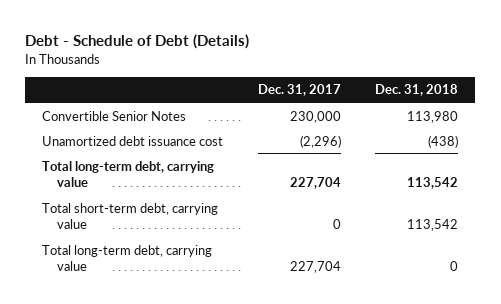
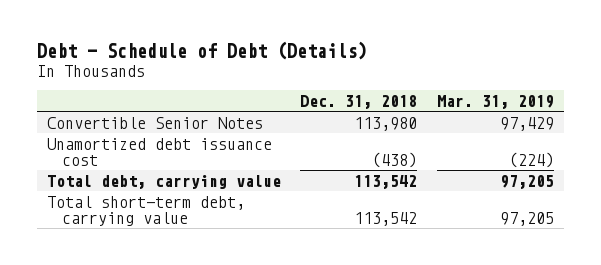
- | Dec. 31, 2017 | Dec. 31, 2018
+ | Dec. 31, 2018 | Mar. 31, 2019
- Total long-term debt, carrying value | 227,704 | 113,542
+ Total debt, carrying value | 113,542 | 97,205
- Total long-term debt, carrying value | 227,704 | 0

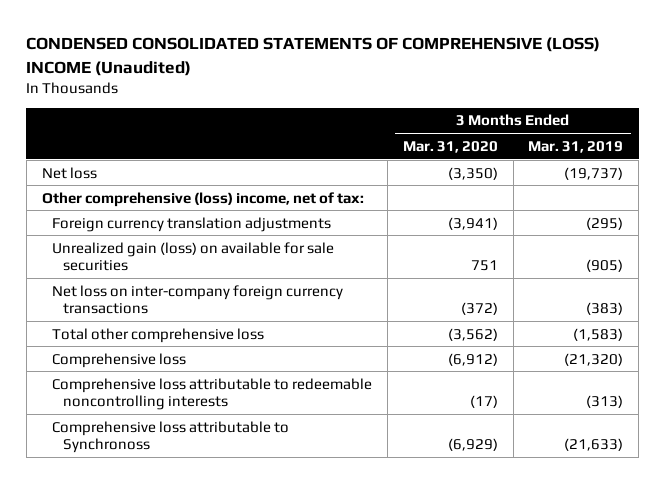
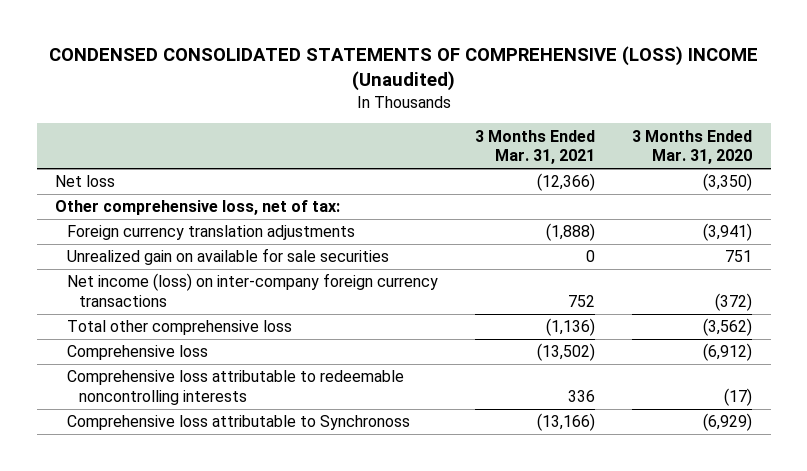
- | 3 Months Ended Mar. 31, 2020 | 3 Months Ended Mar. 31, 2019
+ | 3 Months Ended Mar. 31, 2021 | 3 Months Ended Mar. 31, 2020
- Other comprehensive (loss) income, net of tax:
+ Other comprehensive loss, net of tax:
- Unrealized gain (loss) on available for sale securities | 751 | (905)
- Net loss on inter-company foreign currency transactions | (372) | (383)
+ Unrealized gain on available for sale securities | 0 | 751
+ Net income (loss) on inter-company foreign currency transactions | 752 | (372)

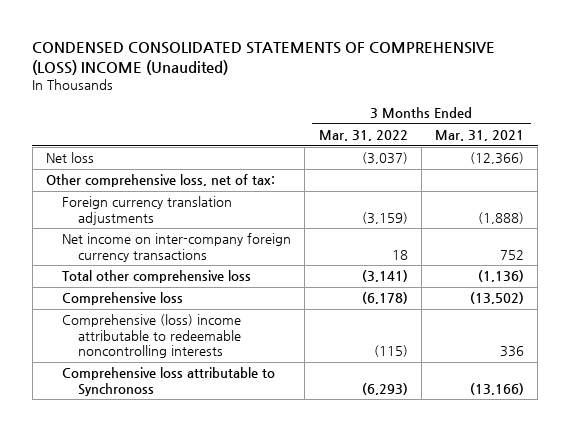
- | 3 Months Ended Mar. 31, 2021 | 3 Months Ended Mar. 31, 2020
+ | 3 Months Ended Mar. 31, 2022 | 3 Months Ended Mar. 31, 2021
- Unrealized gain on available for sale securities | 0 | 751
- Net income (loss) on inter-company foreign currency transactions | 752 | (372)
+ Net income on inter-company foreign currency transactions | 18 | 752
- Comprehensive loss attributable to redeemable noncontrolling interests | 336 | (17)
+ Comprehensive (loss) income attributable to redeemable noncontrolling interests | (115) | 336

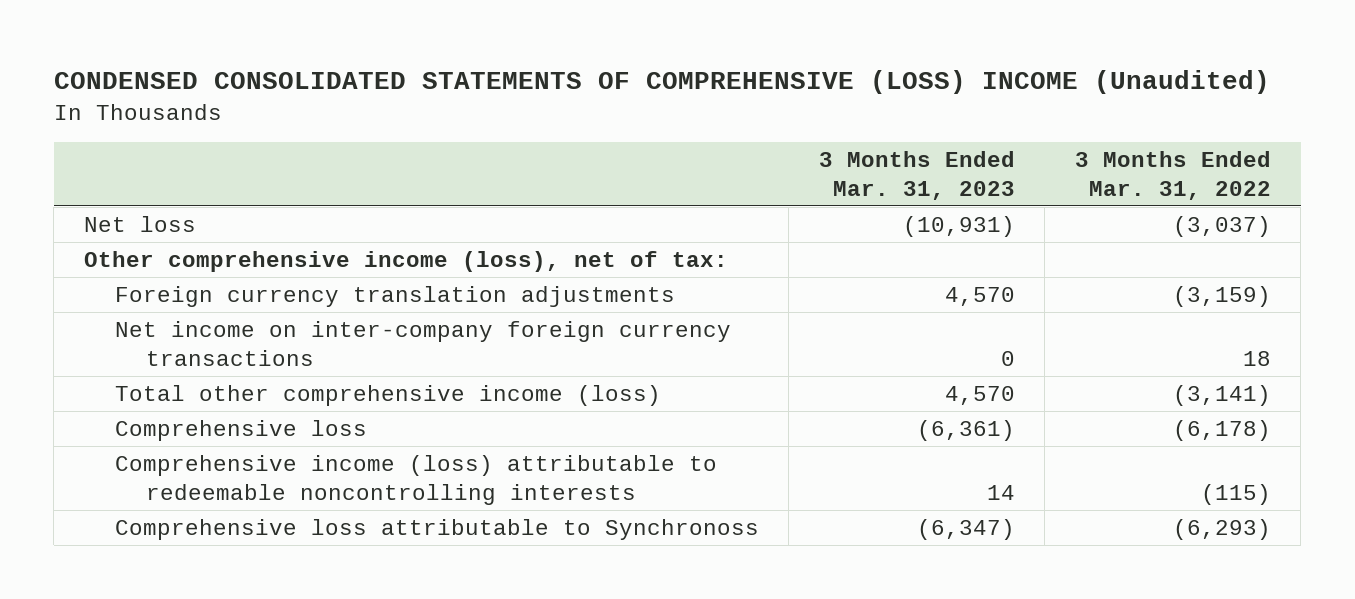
- | 3 Months Ended Mar. 31, 2022 | 3 Months Ended Mar. 31, 2021
+ | 3 Months Ended Mar. 31, 2023 | 3 Months Ended Mar. 31, 2022
- Other comprehensive loss, net of tax:
+ Other comprehensive income (loss), net of tax:
- Total other comprehensive loss | (3,141) | (1,136)
+ Total other comprehensive income (loss) | 4,570 | (3,141)
- Comprehensive (loss) income attributable to redeemable noncontrolling interests | (115) | 336
+ Comprehensive income (loss) attributable to redeemable noncontrolling interests | 14 | (115)

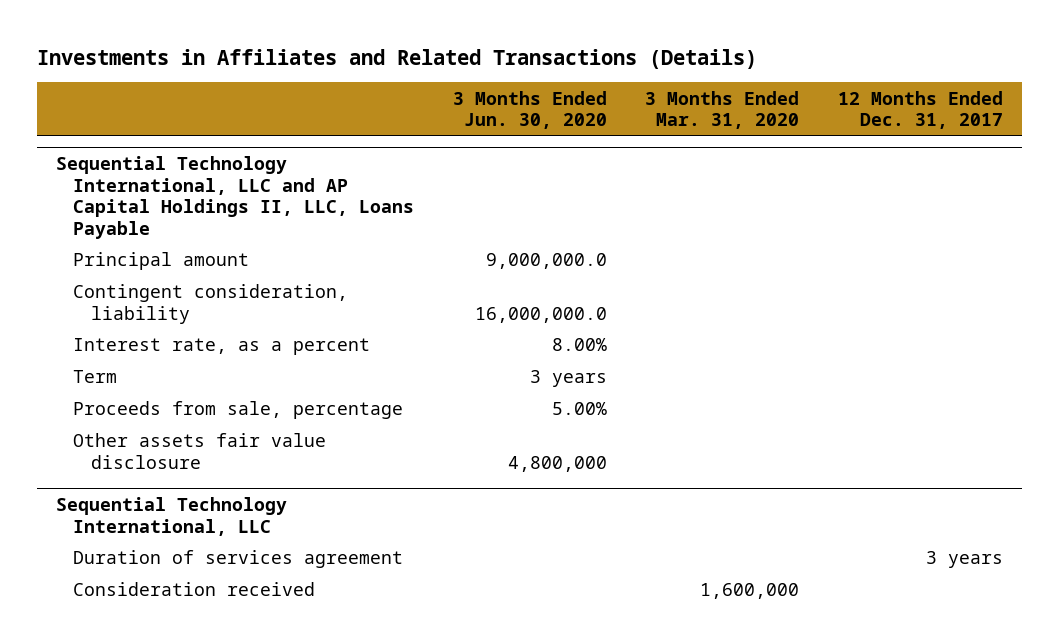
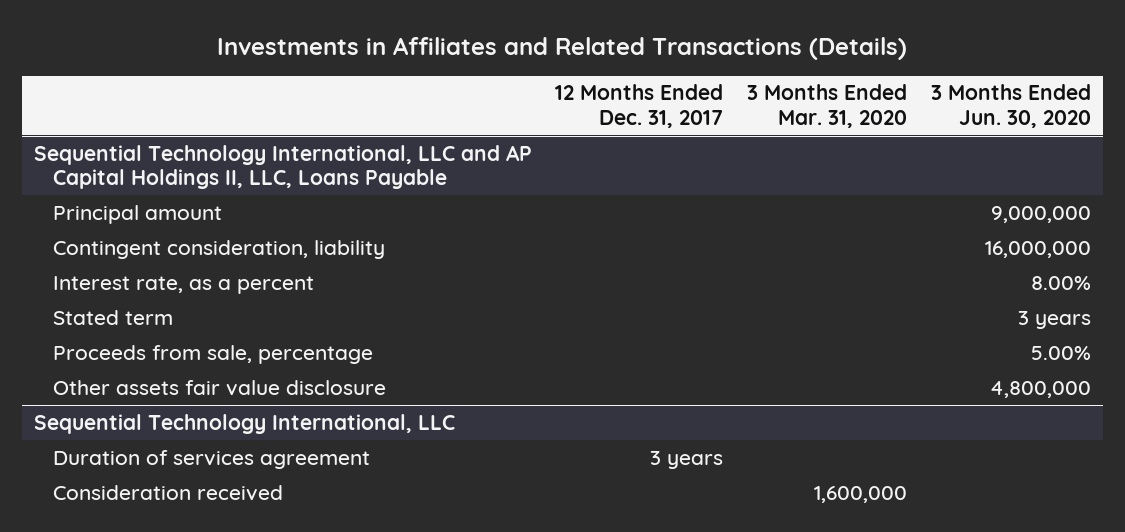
- | 3 Months Ended Jun. 30, 2020 | 3 Months Ended Mar. 31, 2020 | 12 Months Ended Dec. 31, 2017
+ | 12 Months Ended Dec. 31, 2017 | 3 Months Ended Mar. 31, 2020 | 3 Months Ended Jun. 30, 2020
@ Sequential Technology International, LLC and AP Capital Holdings II, LLC, Loans Payable
- Principal amount | 9,000,000.0 | |
- Contingent consideration, liability | 16,000,000.0 | |
+ Principal amount | | | 9,000,000
+ Contingent consideration, liability | | | 16,000,000
- Term | 3 years | |
+ Stated term | | | 3 years

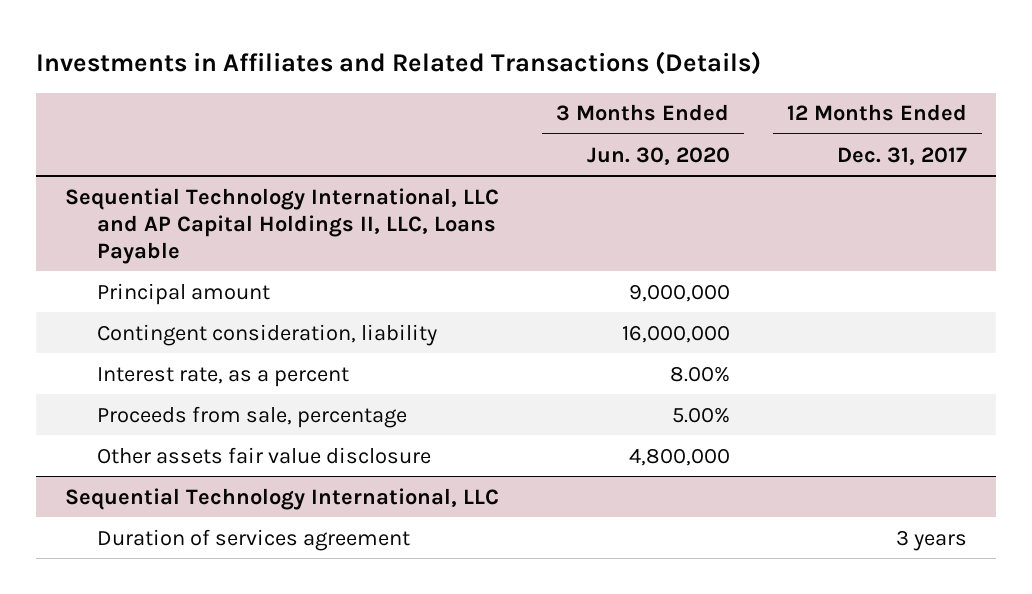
- | 12 Months Ended Dec. 31, 2017 | 3 Months Ended Mar. 31, 2020 | 3 Months Ended Jun. 30, 2020
+ | 3 Months Ended Jun. 30, 2020 | 12 Months Ended Dec. 31, 2017
@ Sequential Technology International, LLC and AP Capital Holdings II, LLC, Loans Payable
- Stated term | | | 3 years
@ Sequential Technology International, LLC
- Consideration received | | 1,600,000 |

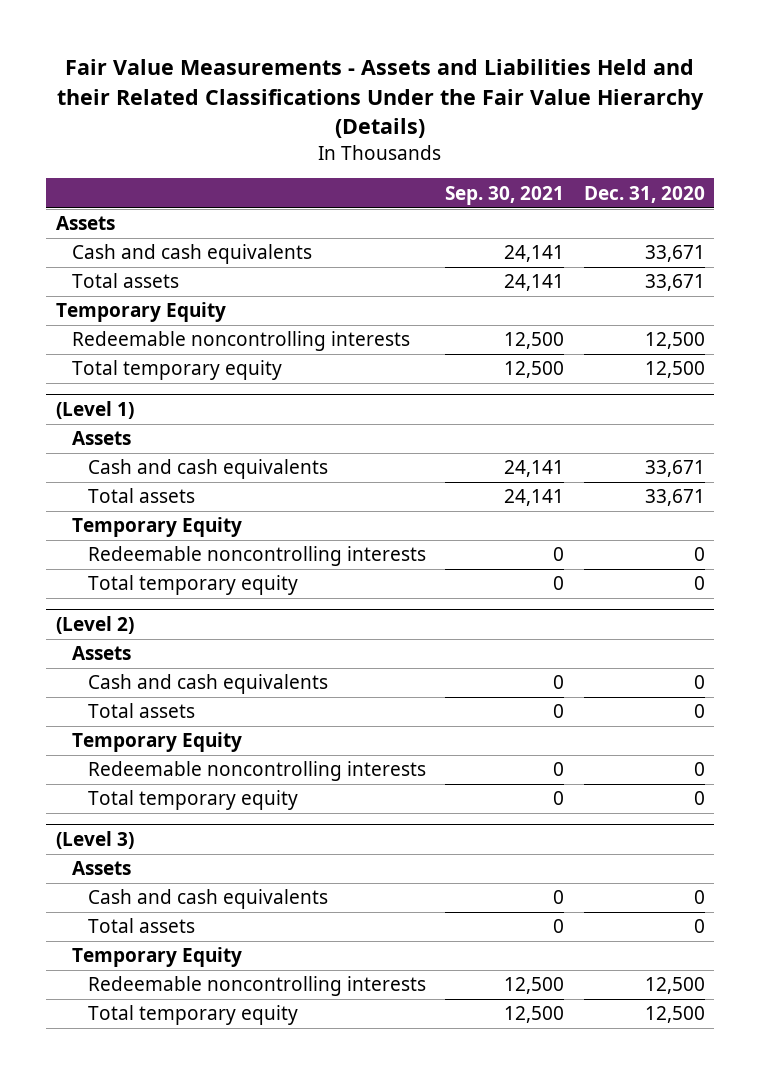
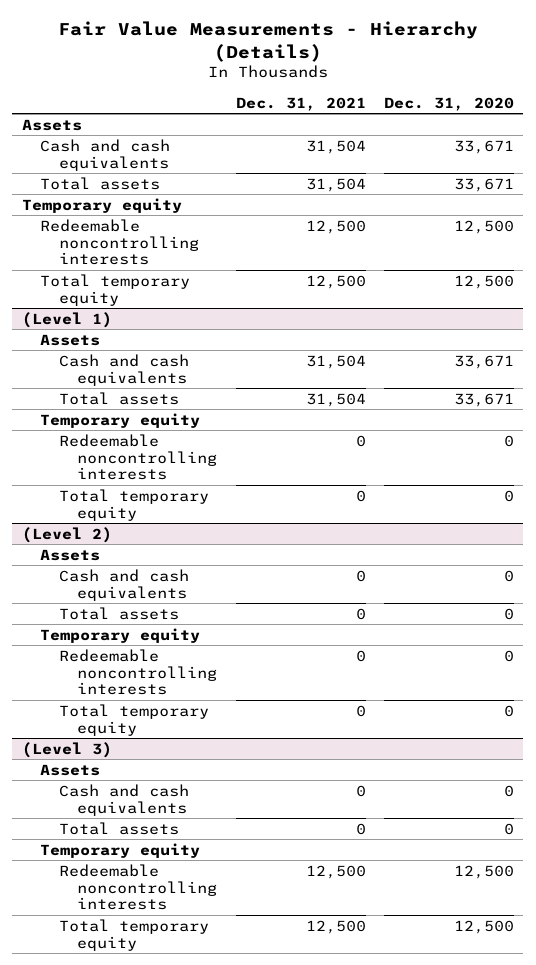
- Fair Value Measurements - Assets and Liabilities Held and their Related Classifications Under the Fair Value Hierarchy (Details)
+ Fair Value Measurements - Hierarchy (Details)
- | Sep. 30, 2021 | Dec. 31, 2020
+ | Dec. 31, 2021 | Dec. 31, 2020
- Temporary Equity
+ Temporary equity
@ (Level 1)
- Temporary Equity
+ Temporary equity
@ (Level 2)
- Temporary Equity
+ Temporary equity
@ (Level 3)
- Temporary Equity
+ Temporary equity

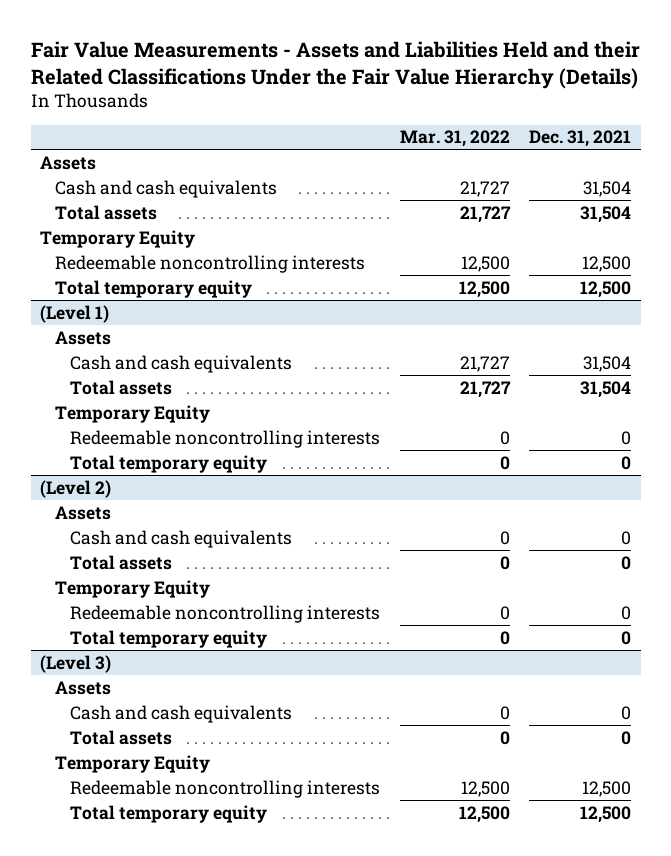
- Fair Value Measurements - Hierarchy (Details)
+ Fair Value Measurements - Assets and Liabilities Held and their Related Classifications Under the Fair Value Hierarchy (Details)
- | Dec. 31, 2021 | Dec. 31, 2020
+ | Mar. 31, 2022 | Dec. 31, 2021
- Temporary equity
+ Temporary Equity
@ (Level 1)
- Temporary equity
+ Temporary Equity
@ (Level 2)
- Temporary equity
+ Temporary Equity
@ (Level 3)
- Temporary equity
+ Temporary Equity

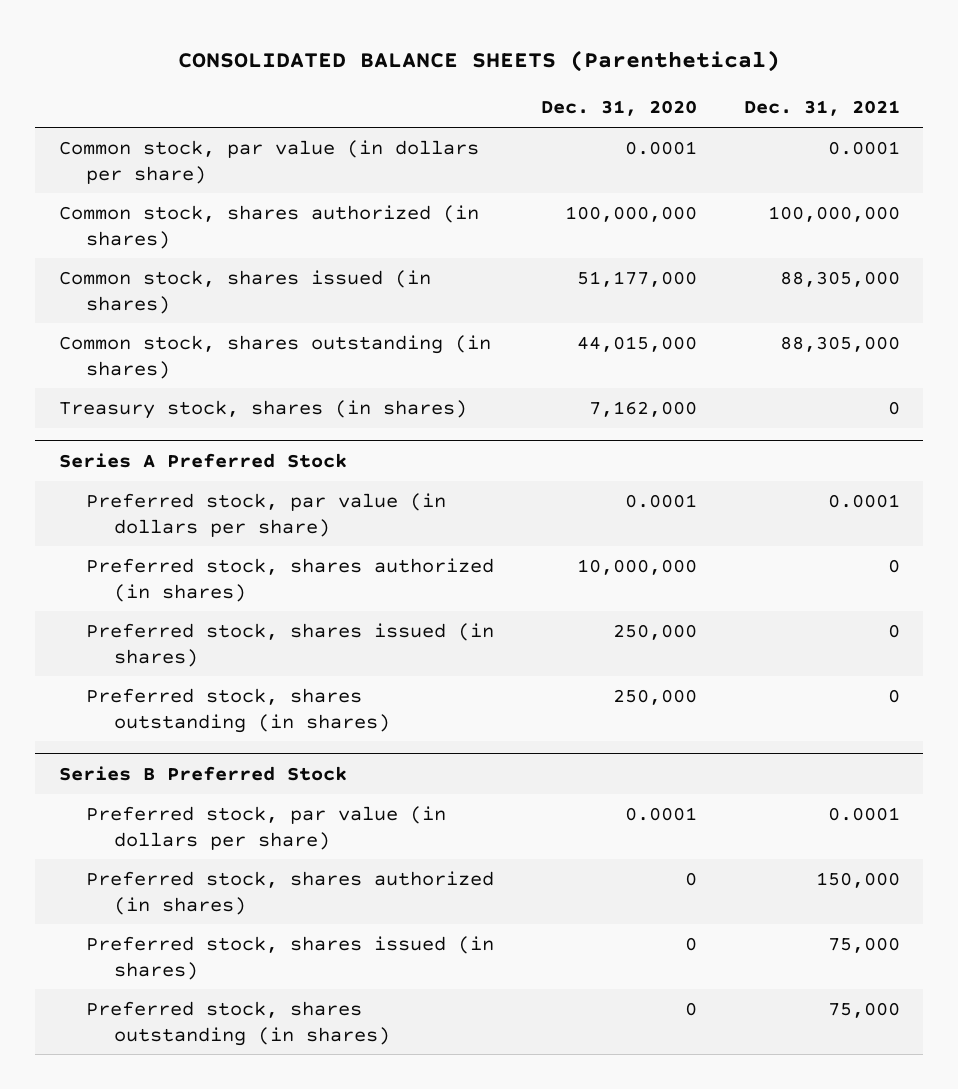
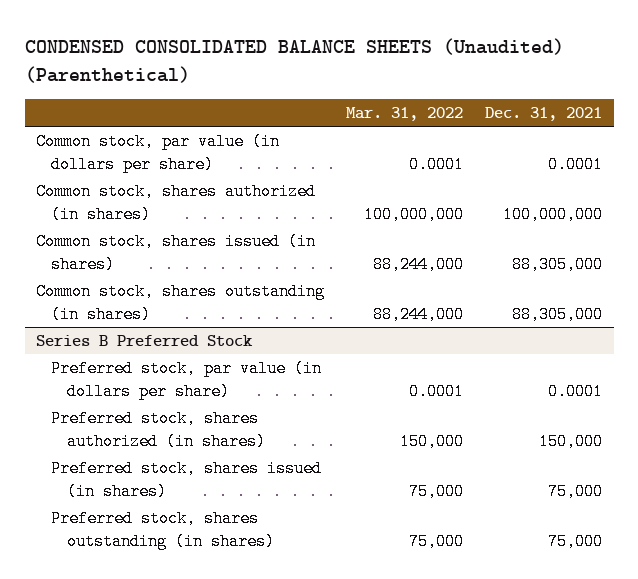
- CONSOLIDATED BALANCE SHEETS (Parenthetical)
+ CONDENSED CONSOLIDATED BALANCE SHEETS (Unaudited) (Parenthetical)
- | Dec. 31, 2020 | Dec. 31, 2021
+ | Mar. 31, 2022 | Dec. 31, 2021
- Treasury stock, shares (in shares) | 7,162,000 | 0
- Series A Preferred Stock
- Preferred stock, par value (in dollars per share) | 0.0001 | 0.0001
- Preferred stock, shares authorized (in shares) | 10,000,000 | 0
- Preferred stock, shares issued (in shares) | 250,000 | 0
- Preferred stock, shares outstanding (in shares) | 250,000 | 0

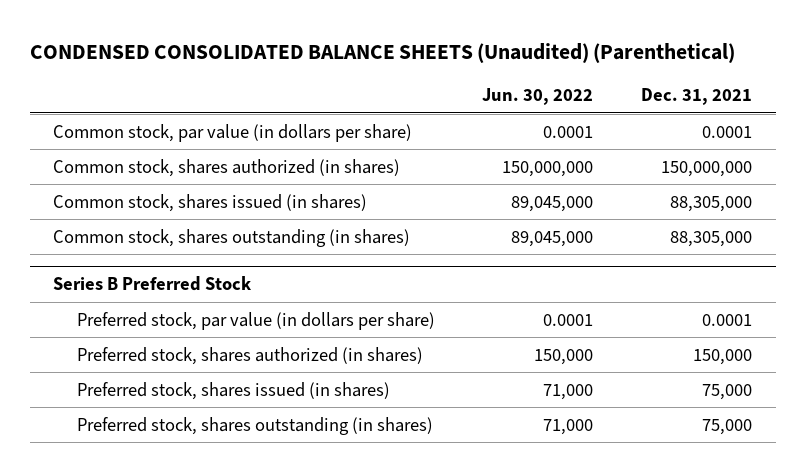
- | Mar. 31, 2022 | Dec. 31, 2021
+ | Jun. 30, 2022 | Dec. 31, 2021
- Common stock, shares authorized (in shares) | 100,000,000 | 100,000,000
+ Common stock, shares authorized (in shares) | 150,000,000 | 150,000,000

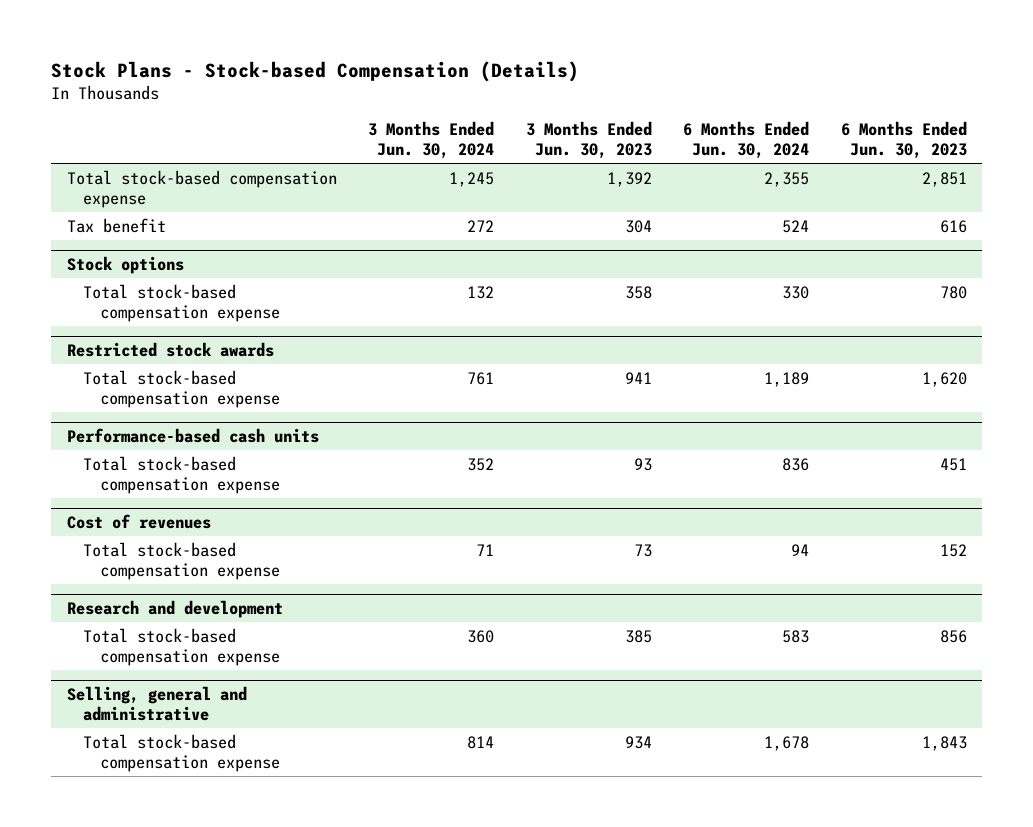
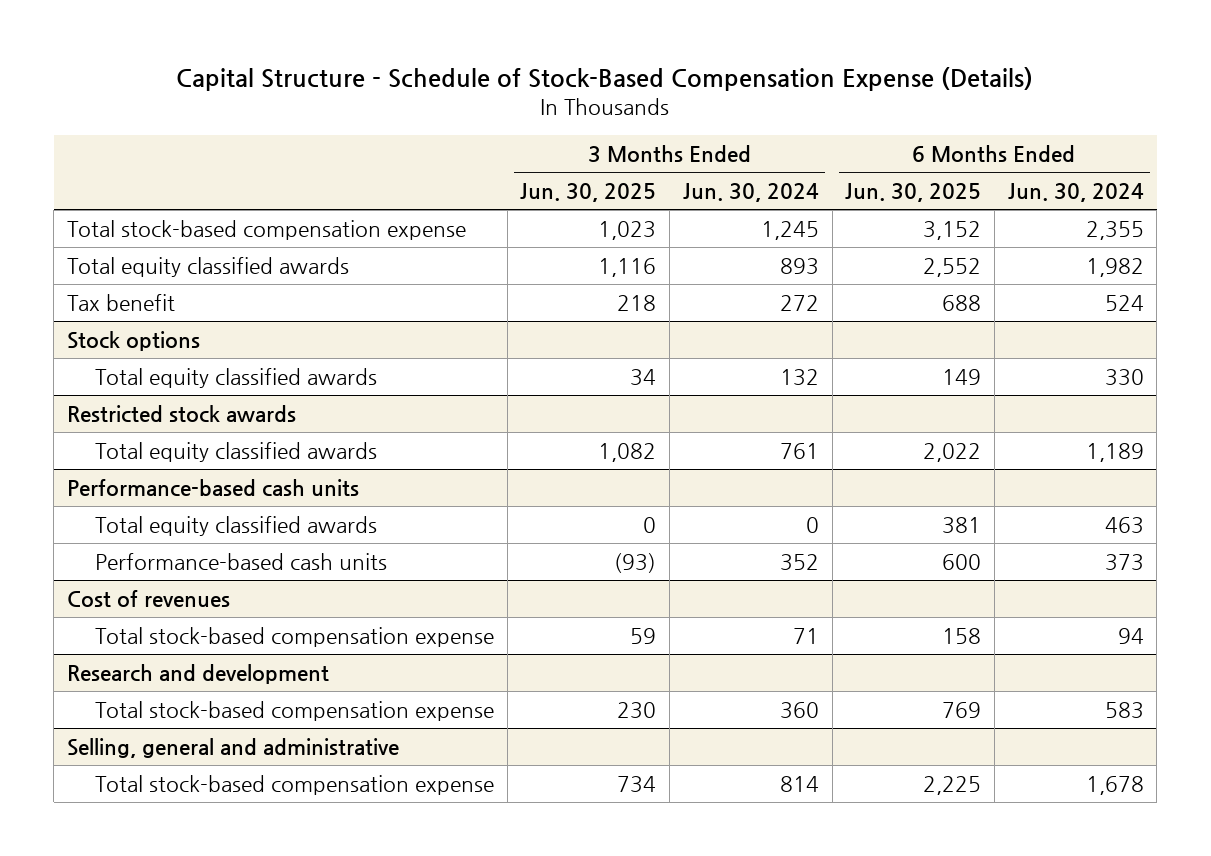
- Stock Plans - Stock-based Compensation (Details)
+ Capital Structure - Schedule of Stock-Based Compensation Expense (Details)
- | 3 Months Ended Jun. 30, 2024 | 3 Months Ended Jun. 30, 2023 | 6 Months Ended Jun. 30, 2024 | 6 Months Ended Jun. 30, 2023
+ | 3 Months Ended Jun. 30, 2025 | 3 Months Ended Jun. 30, 2024 | 6 Months Ended Jun. 30, 2025 | 6 Months Ended Jun. 30, 2024
+ Total equity classified awards | 1,116 | 893 | 2,552 | 1,982
@ Stock options
- Total stock-based compensation expense | 132 | 358 | 330 | 780
+ Total equity classified awards | 34 | 132 | 149 | 330
@ Restricted stock awards
- Total stock-based compensation expense | 761 | 941 | 1,189 | 1,620
+ Total equity classified awards | 1,082 | 761 | 2,022 | 1,189
@ Performance-based cash units
- Total stock-based compensation expense | 352 | 93 | 836 | 451
+ Total equity classified awards | 0 | 0 | 381 | 463
+ Performance-based cash units | (93) | 352 | 600 | 373

